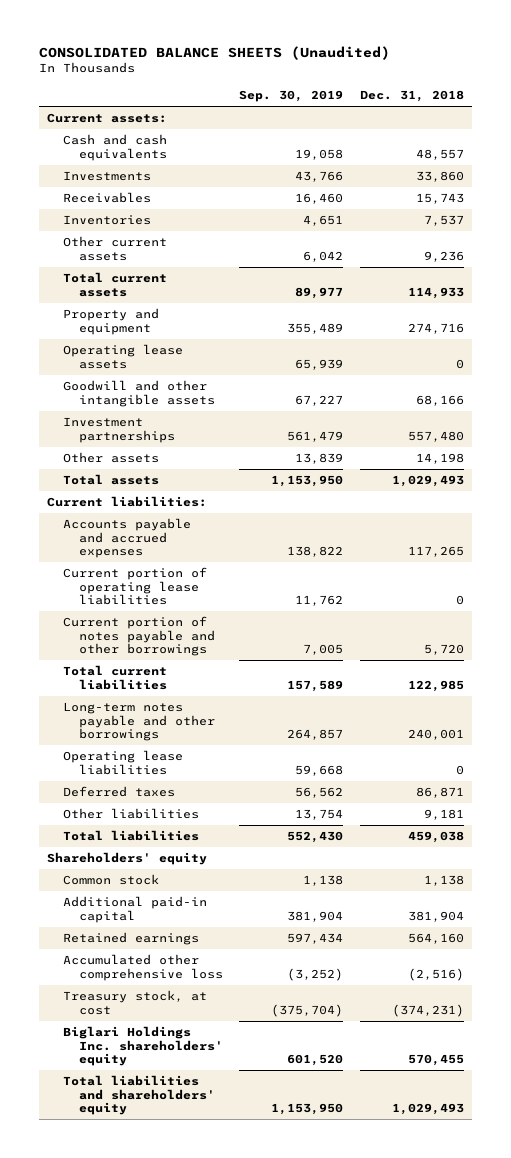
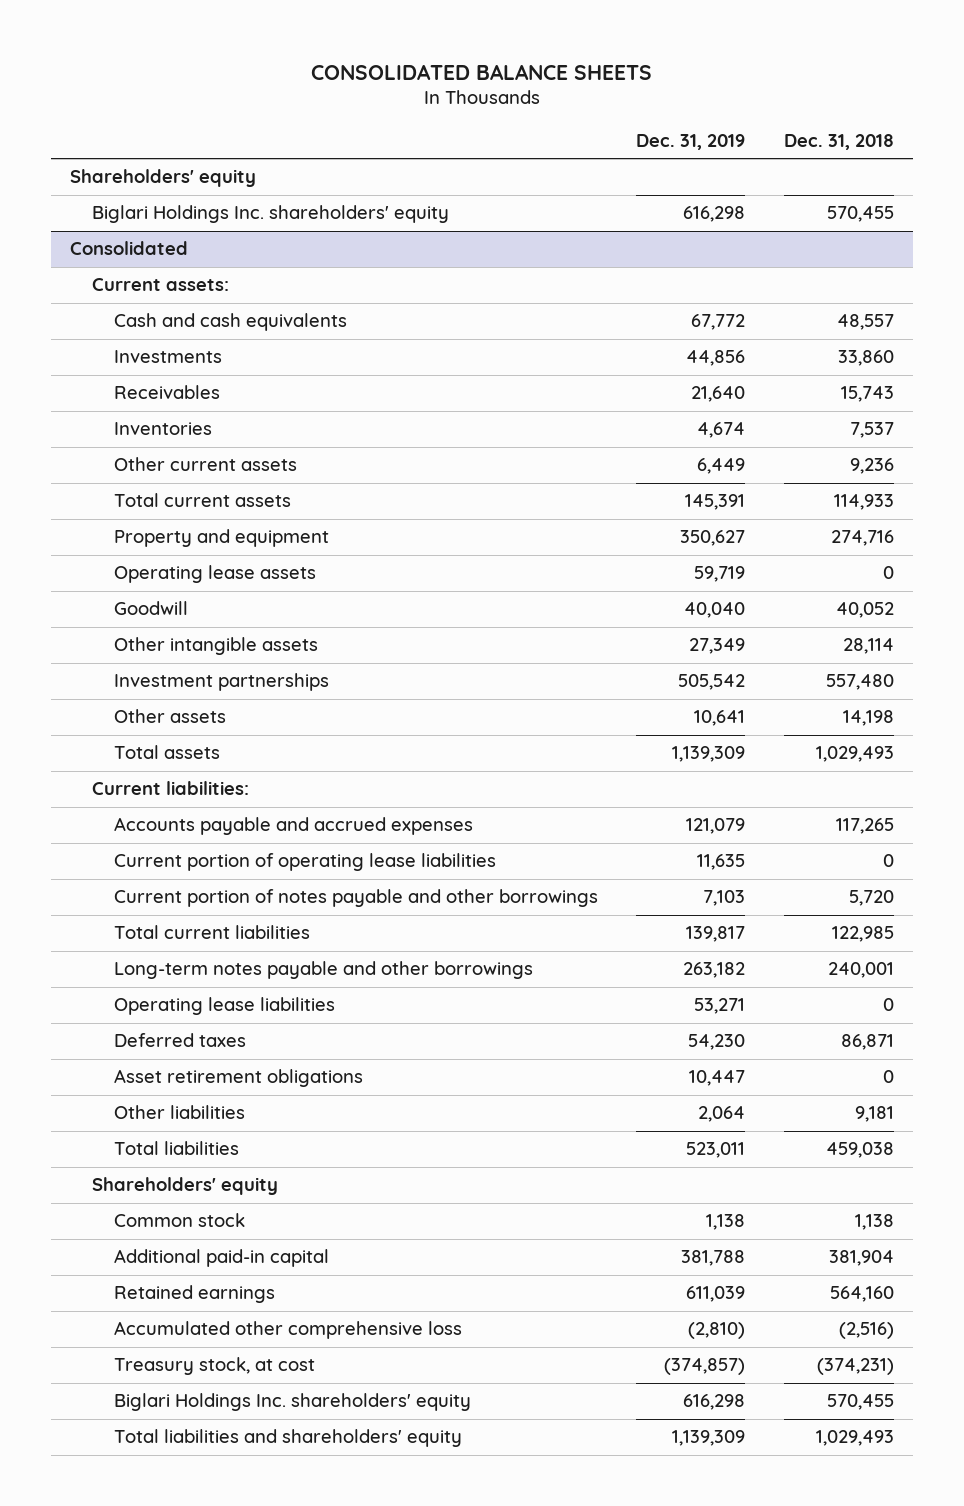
- CONSOLIDATED BALANCE SHEETS (Unaudited)
+ CONSOLIDATED BALANCE SHEETS
- | Sep. 30, 2019 | Dec. 31, 2018
+ | Dec. 31, 2019 | Dec. 31, 2018
+ Shareholders' equity
+ Biglari Holdings Inc. shareholders' equity | 616,298 | 570,455
+ Consolidated
- Goodwill and other intangible assets | 67,227 | 68,166
+ Goodwill | 40,040 | 40,052
+ Other intangible assets | 27,349 | 28,114
+ Asset retirement obligations | 10,447 | 0

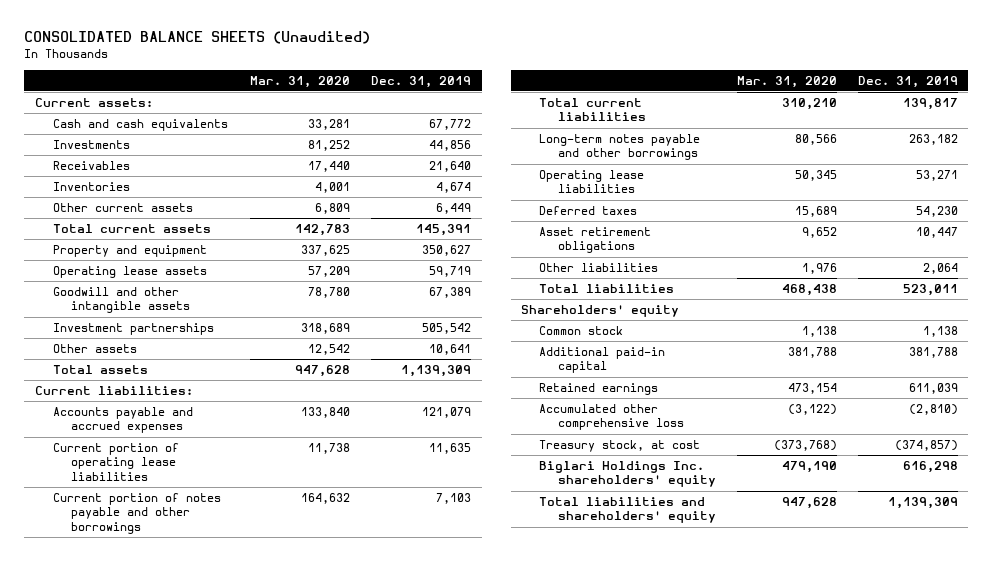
- CONSOLIDATED BALANCE SHEETS
+ CONSOLIDATED BALANCE SHEETS (Unaudited)
- | Dec. 31, 2019 | Dec. 31, 2018
+ | Mar. 31, 2020 | Dec. 31, 2019
- Shareholders' equity
- Biglari Holdings Inc. shareholders' equity | 616,298 | 570,455
- Consolidated
- Goodwill | 40,040 | 40,052
- Other intangible assets | 27,349 | 28,114
+ Goodwill and other intangible assets | 78,780 | 67,389

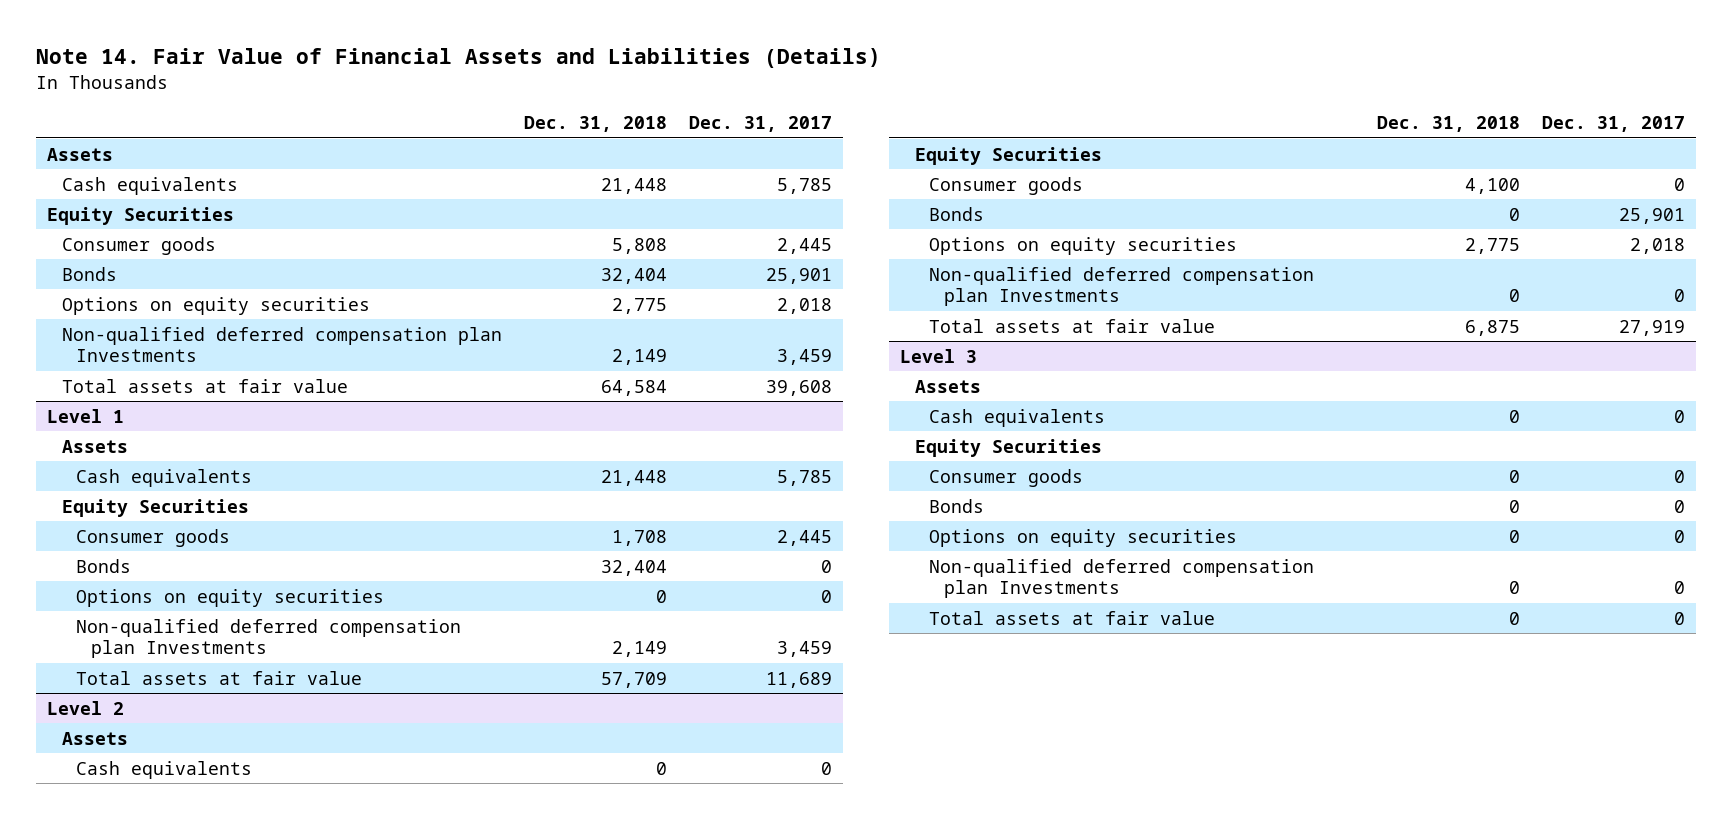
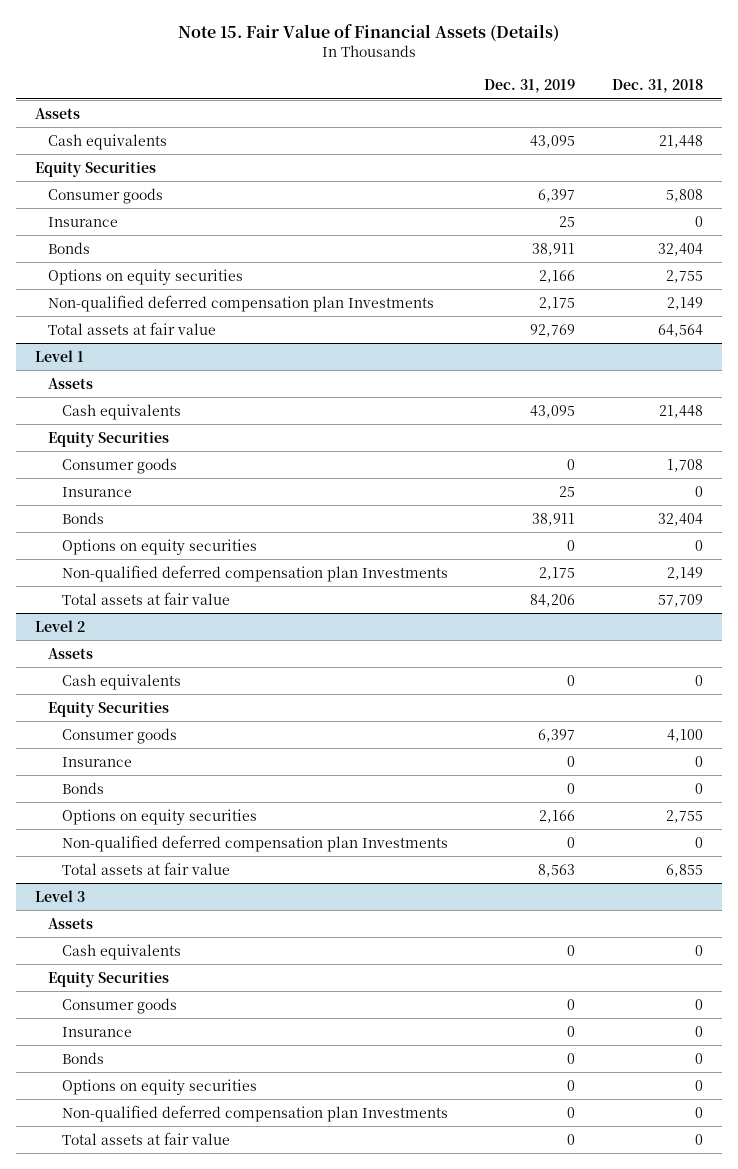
- Note 14. Fair Value of Financial Assets and Liabilities (Details)
+ Note 15. Fair Value of Financial Assets (Details)
- | Dec. 31, 2018 | Dec. 31, 2017
+ | Dec. 31, 2019 | Dec. 31, 2018
+ Insurance | 25 | 0
- Options on equity securities | 2,775 | 2,018
+ Options on equity securities | 2,166 | 2,755
- Total assets at fair value | 64,584 | 39,608
+ Total assets at fair value | 92,769 | 64,564
@ Level 1
+ Insurance | 25 | 0
@ Level 2
+ Insurance | 0 | 0
- Options on equity securities | 2,775 | 2,018
+ Options on equity securities | 2,166 | 2,755
- Total assets at fair value | 6,875 | 27,919
+ Total assets at fair value | 8,563 | 6,855
@ Level 3
+ Insurance | 0 | 0

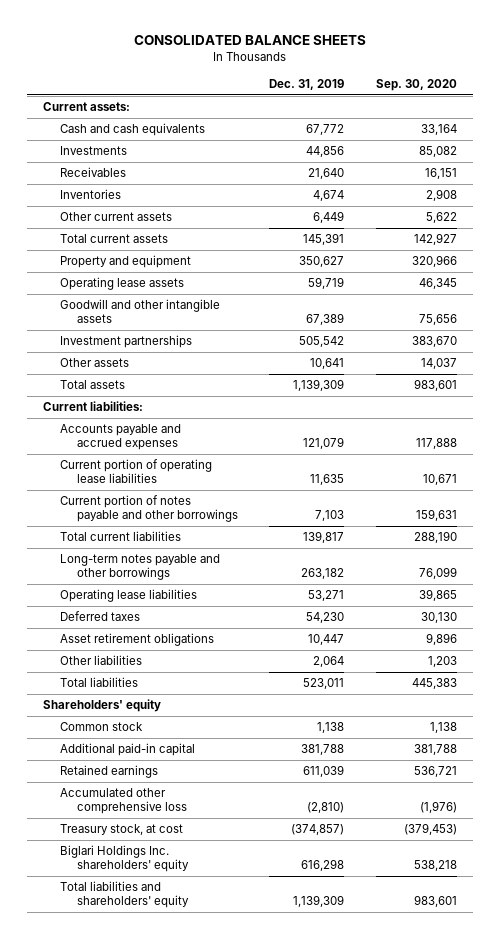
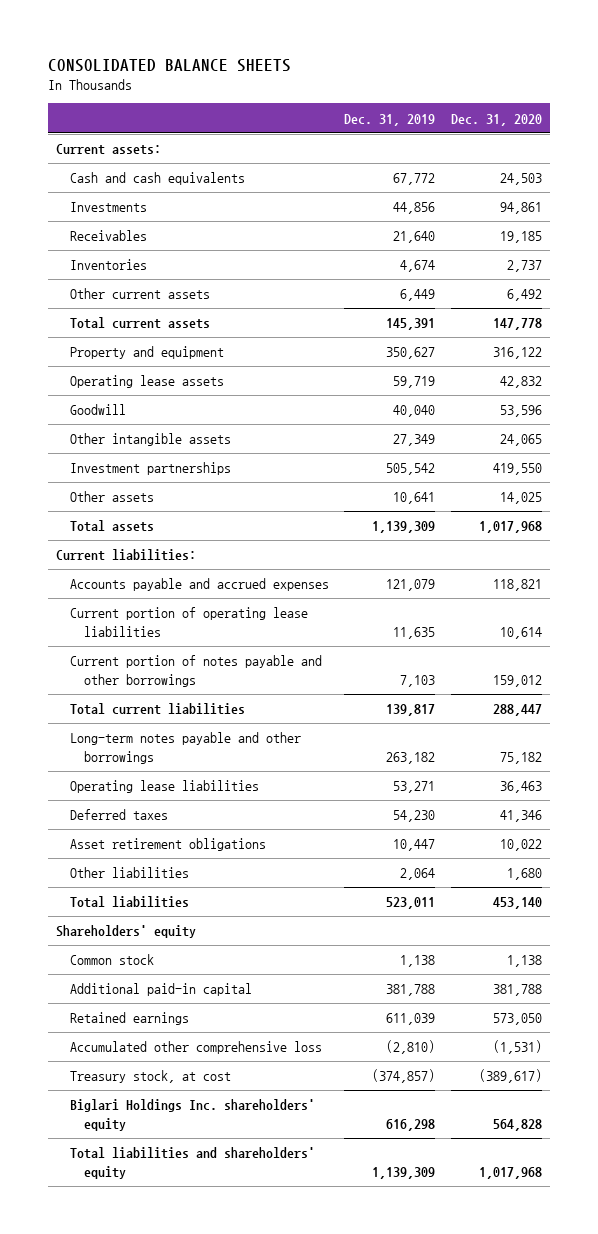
- | Dec. 31, 2019 | Sep. 30, 2020
+ | Dec. 31, 2019 | Dec. 31, 2020
- Goodwill and other intangible assets | 67,389 | 75,656
+ Goodwill | 40,040 | 53,596
+ Other intangible assets | 27,349 | 24,065

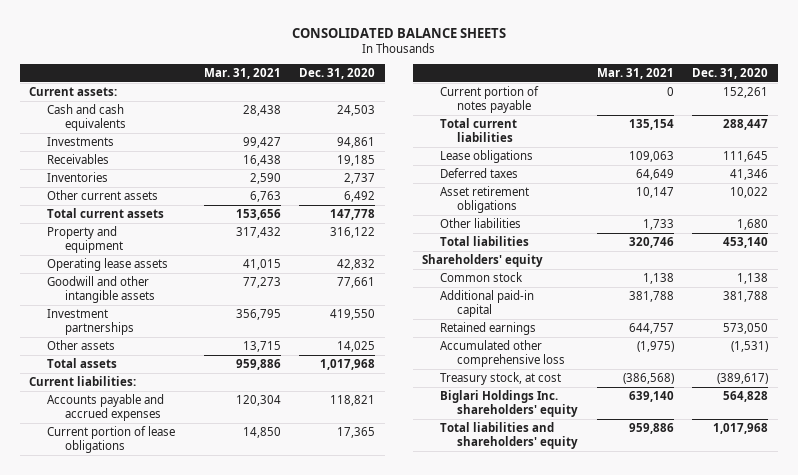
- | Dec. 31, 2019 | Dec. 31, 2020
+ | Mar. 31, 2021 | Dec. 31, 2020
- Goodwill | 40,040 | 53,596
- Other intangible assets | 27,349 | 24,065
+ Goodwill and other intangible assets | 77,273 | 77,661
- Current portion of operating lease liabilities | 11,635 | 10,614
- Current portion of notes payable and other borrowings | 7,103 | 159,012
+ Current portion of lease obligations | 14,850 | 17,365
+ Current portion of notes payable | 0 | 152,261
- Long-term notes payable and other borrowings | 263,182 | 75,182
- Operating lease liabilities | 53,271 | 36,463
+ Lease obligations | 109,063 | 111,645

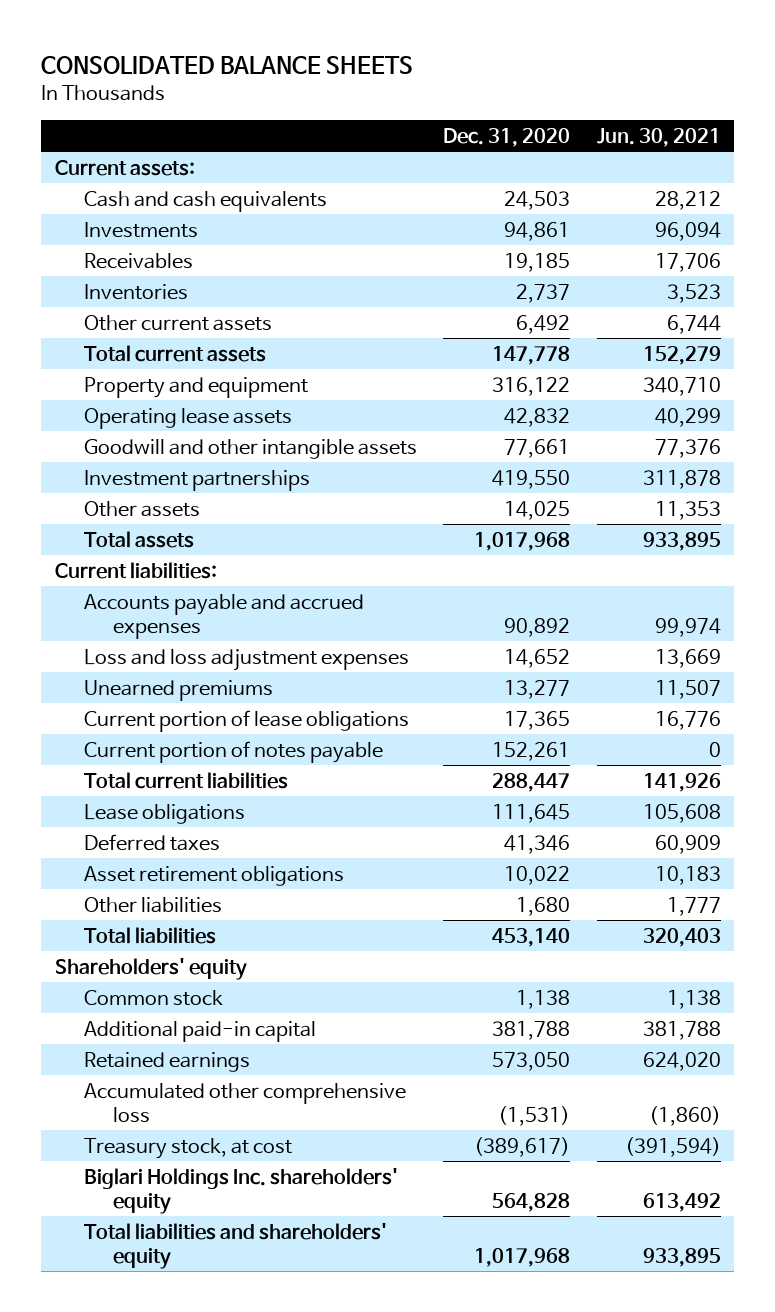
- | Mar. 31, 2021 | Dec. 31, 2020
+ | Dec. 31, 2020 | Jun. 30, 2021
- Accounts payable and accrued expenses | 120,304 | 118,821
+ Accounts payable and accrued expenses | 90,892 | 99,974
+ Loss and loss adjustment expenses | 14,652 | 13,669
+ Unearned premiums | 13,277 | 11,507

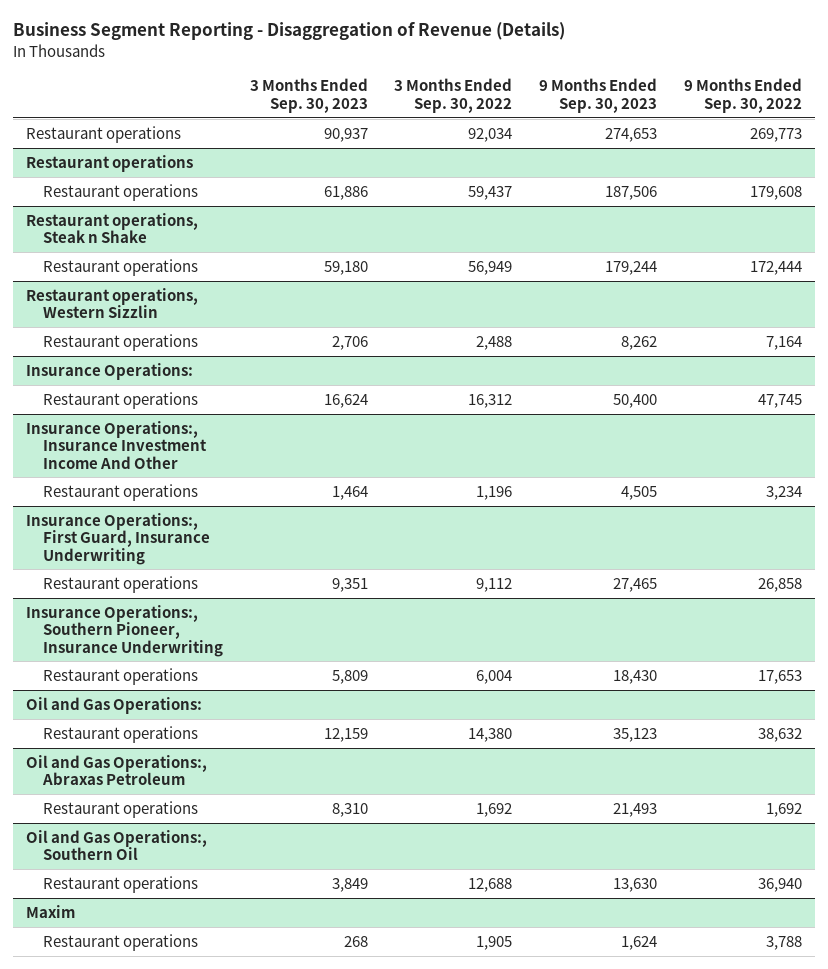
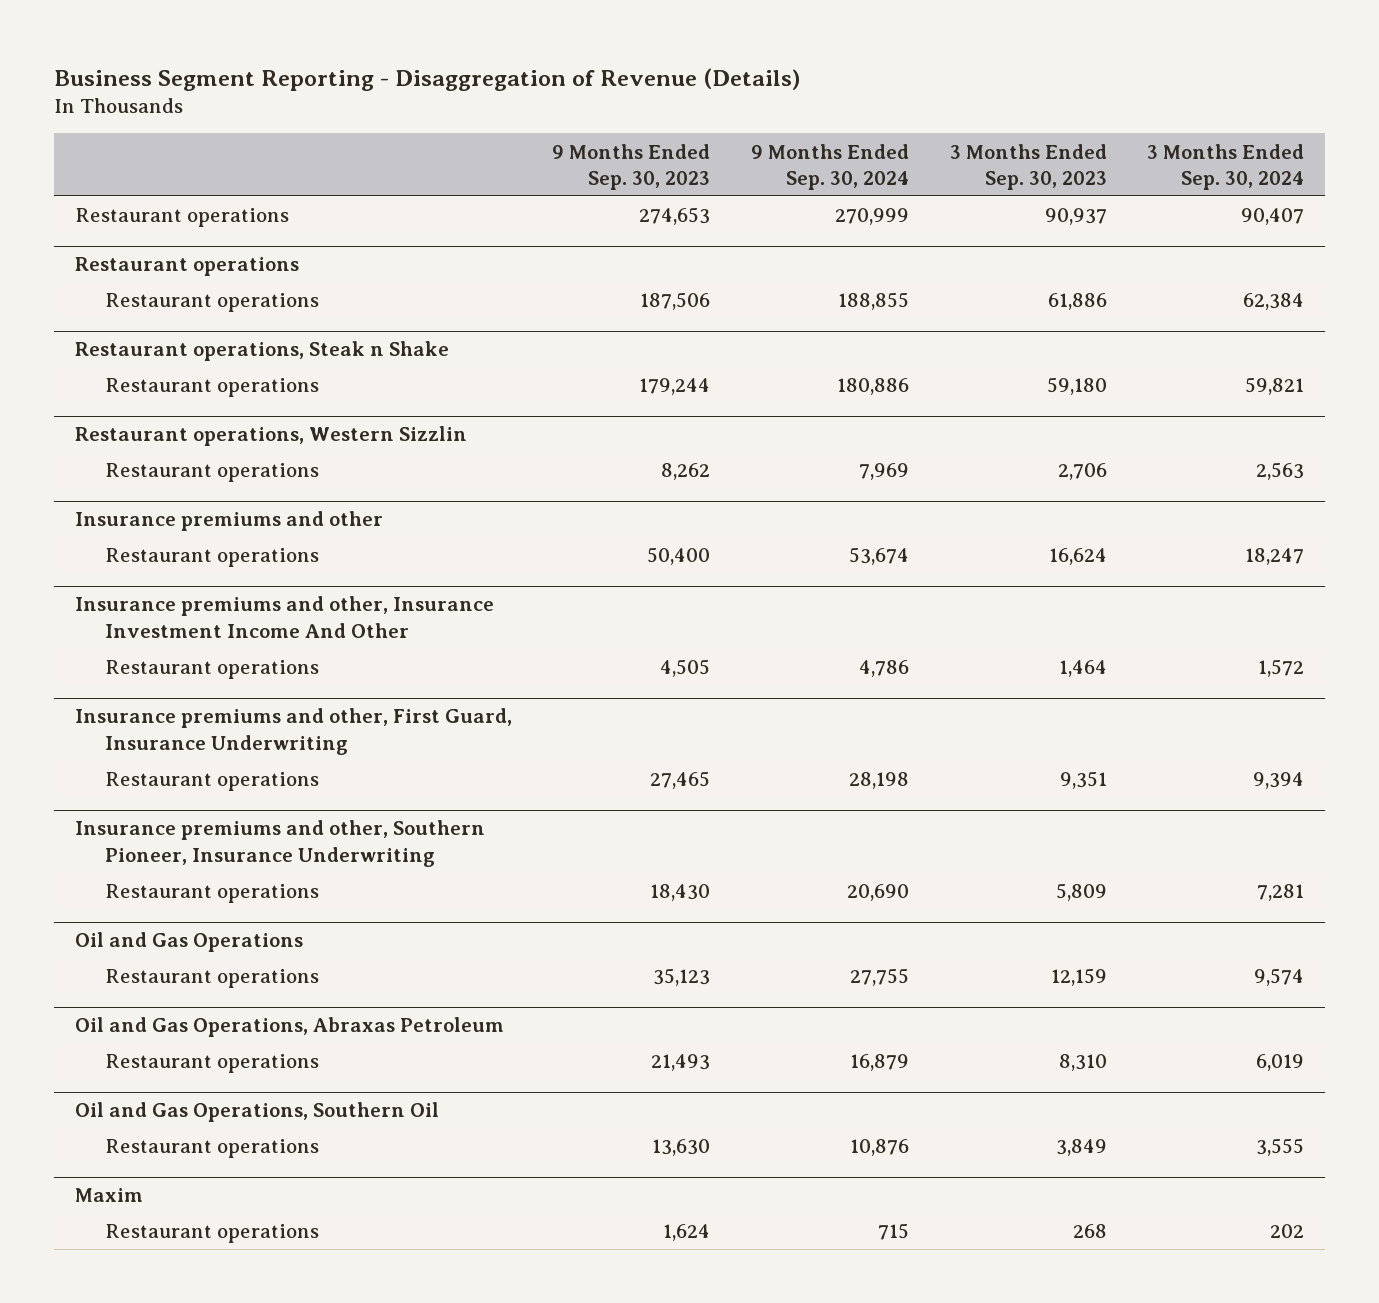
- | 3 Months Ended Sep. 30, 2023 | 3 Months Ended Sep. 30, 2022 | 9 Months Ended Sep. 30, 2023 | 9 Months Ended Sep. 30, 2022
+ | 9 Months Ended Sep. 30, 2023 | 9 Months Ended Sep. 30, 2024 | 3 Months Ended Sep. 30, 2023 | 3 Months Ended Sep. 30, 2024
- Insurance Operations:
+ Insurance premiums and other
- Insurance Operations:, Insurance Investment Income And Other
+ Insurance premiums and other, Insurance Investment Income And Other
- Insurance Operations:, First Guard, Insurance Underwriting
+ Insurance premiums and other, First Guard, Insurance Underwriting
- Insurance Operations:, Southern Pioneer, Insurance Underwriting
+ Insurance premiums and other, Southern Pioneer, Insurance Underwriting
- Oil and Gas Operations:
+ Oil and Gas Operations
- Oil and Gas Operations:, Abraxas Petroleum
+ Oil and Gas Operations, Abraxas Petroleum
- Oil and Gas Operations:, Southern Oil
+ Oil and Gas Operations, Southern Oil

